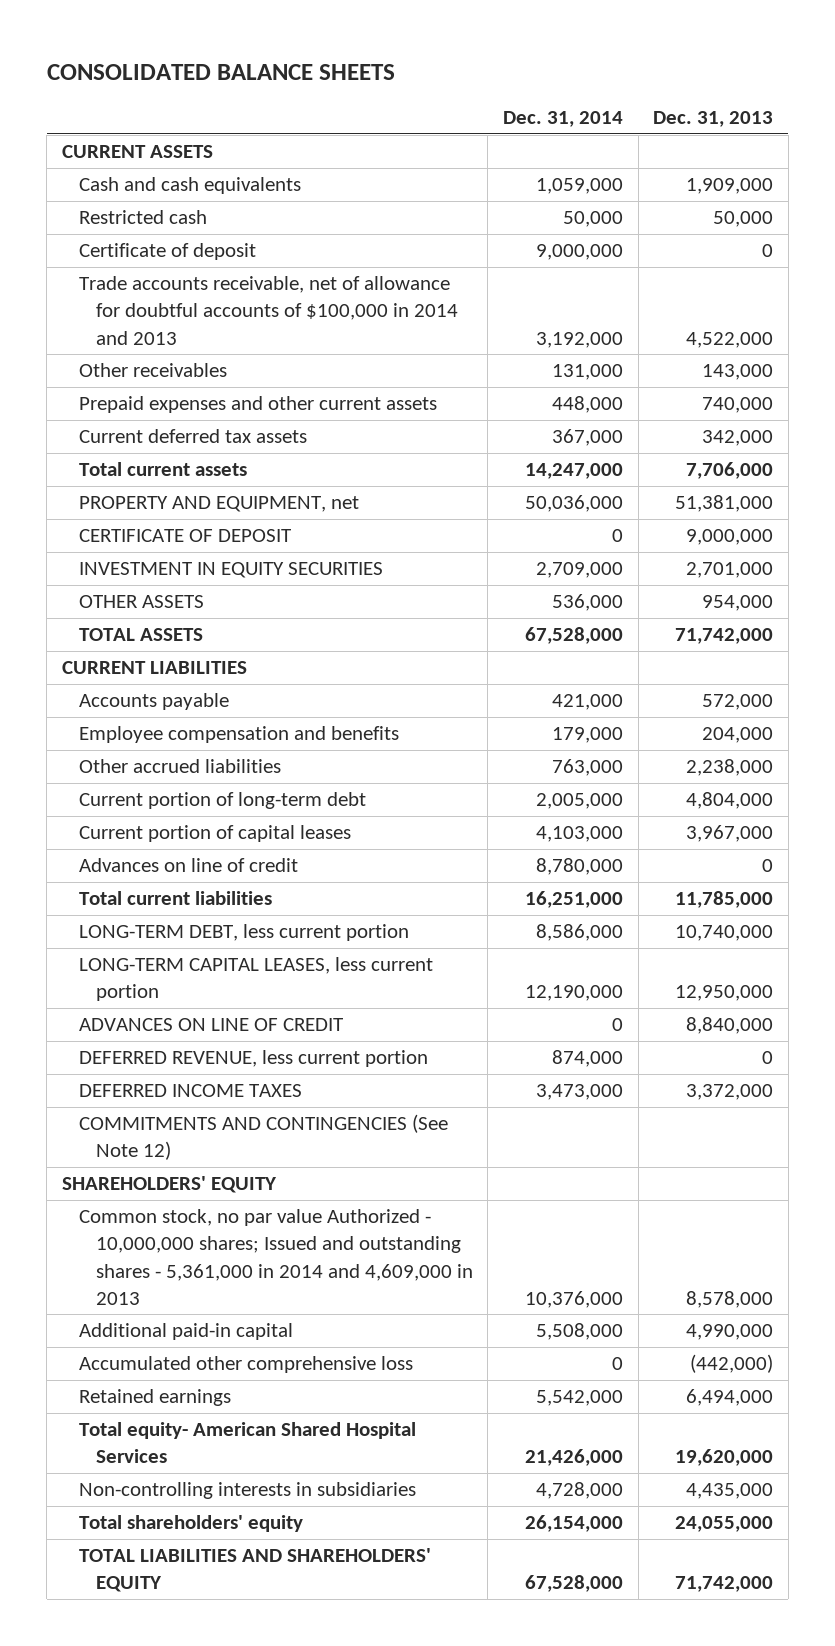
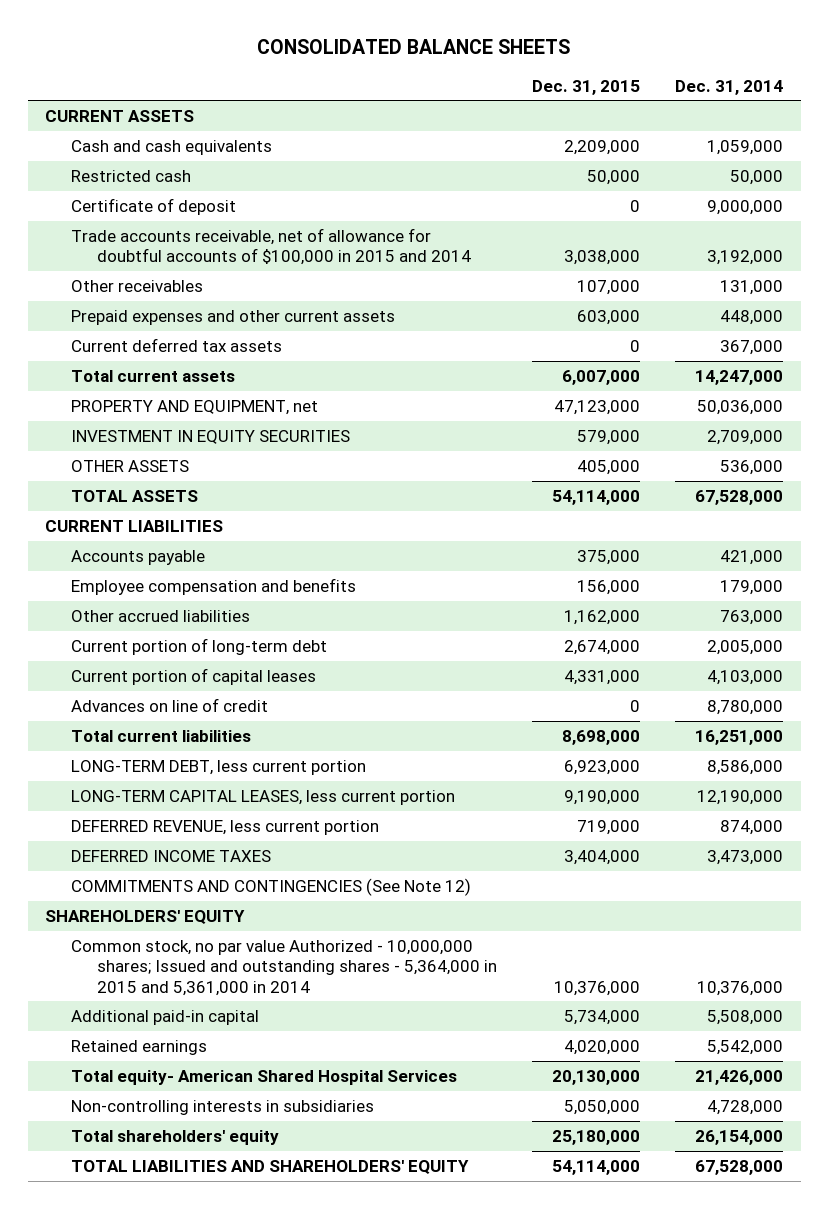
- | Dec. 31, 2014 | Dec. 31, 2013
+ | Dec. 31, 2015 | Dec. 31, 2014
- Trade accounts receivable, net of allowance for doubtful accounts of $100,000 in 2014 and 2013 | 3,192,000 | 4,522,000
+ Trade accounts receivable, net of allowance for doubtful accounts of $100,000 in 2015 and 2014 | 3,038,000 | 3,192,000
- CERTIFICATE OF DEPOSIT | 0 | 9,000,000
- ADVANCES ON LINE OF CREDIT | 0 | 8,840,000
- Common stock, no par value Authorized - 10,000,000 shares; Issued and outstanding shares - 5,361,000 in 2014 and 4,609,000 in 2013 | 10,376,000 | 8,578,000
+ Common stock, no par value Authorized - 10,000,000 shares; Issued and outstanding shares - 5,364,000 in 2015 and 5,361,000 in 2014 | 10,376,000 | 10,376,000
- Accumulated other comprehensive loss | 0 | (442,000)

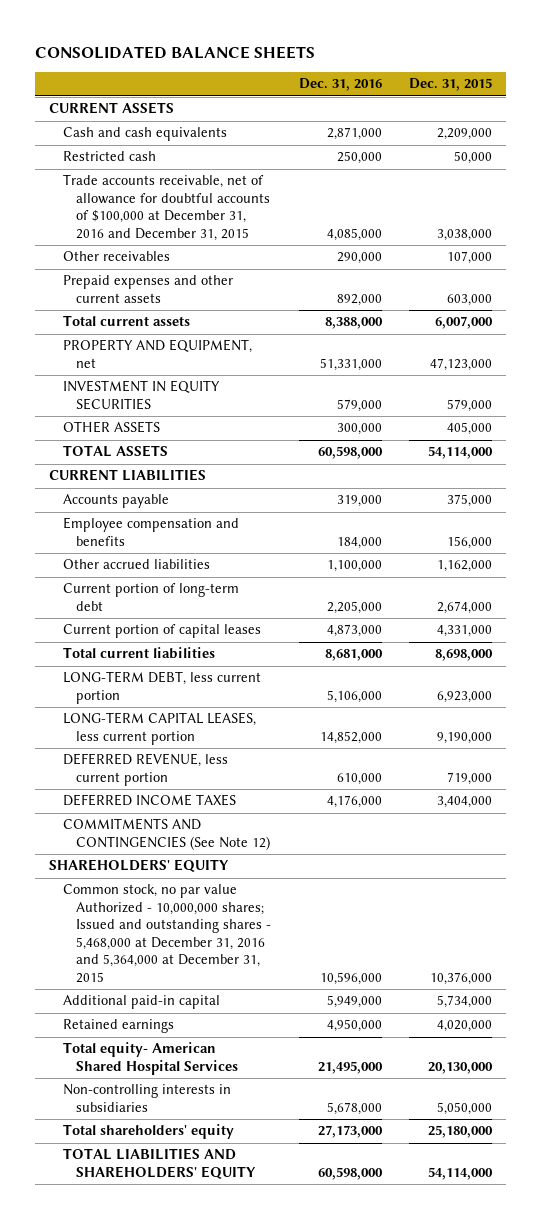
- | Dec. 31, 2015 | Dec. 31, 2014
+ | Dec. 31, 2016 | Dec. 31, 2015
- Certificate of deposit | 0 | 9,000,000
- Trade accounts receivable, net of allowance for doubtful accounts of $100,000 in 2015 and 2014 | 3,038,000 | 3,192,000
+ Trade accounts receivable, net of allowance for doubtful accounts of $100,000 at December 31, 2016 and December 31, 2015 | 4,085,000 | 3,038,000
- Current deferred tax assets | 0 | 367,000
- Advances on line of credit | 0 | 8,780,000
- Common stock, no par value Authorized - 10,000,000 shares; Issued and outstanding shares - 5,364,000 in 2015 and 5,361,000 in 2014 | 10,376,000 | 10,376,000
+ Common stock, no par value Authorized - 10,000,000 shares; Issued and outstanding shares - 5,468,000 at December 31, 2016 and 5,364,000 at December 31, 2015 | 10,596,000 | 10,376,000

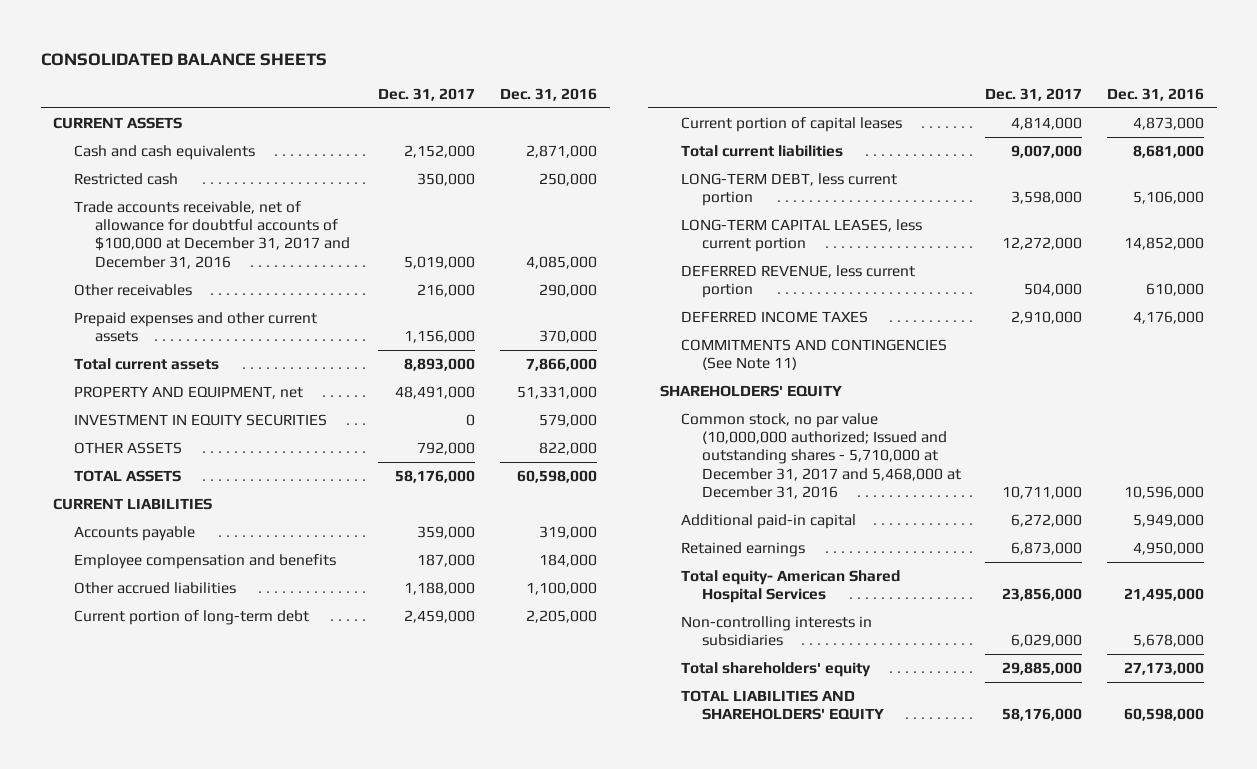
- | Dec. 31, 2016 | Dec. 31, 2015
+ | Dec. 31, 2017 | Dec. 31, 2016
- Trade accounts receivable, net of allowance for doubtful accounts of $100,000 at December 31, 2016 and December 31, 2015 | 4,085,000 | 3,038,000
+ Trade accounts receivable, net of allowance for doubtful accounts of $100,000 at December 31, 2017 and December 31, 2016 | 5,019,000 | 4,085,000
- Prepaid expenses and other current assets | 892,000 | 603,000
- Total current assets | 8,388,000 | 6,007,000
+ Prepaid expenses and other current assets | 1,156,000 | 370,000
+ Total current assets | 8,893,000 | 7,866,000
- OTHER ASSETS | 300,000 | 405,000
+ OTHER ASSETS | 792,000 | 822,000
- COMMITMENTS AND CONTINGENCIES (See Note 12)
+ COMMITMENTS AND CONTINGENCIES (See Note 11)
- Common stock, no par value Authorized - 10,000,000 shares; Issued and outstanding shares - 5,468,000 at December 31, 2016 and 5,364,000 at December 31, 2015 | 10,596,000 | 10,376,000
+ Common stock, no par value (10,000,000 authorized; Issued and outstanding shares - 5,710,000 at December 31, 2017 and 5,468,000 at December 31, 2016 | 10,711,000 | 10,596,000

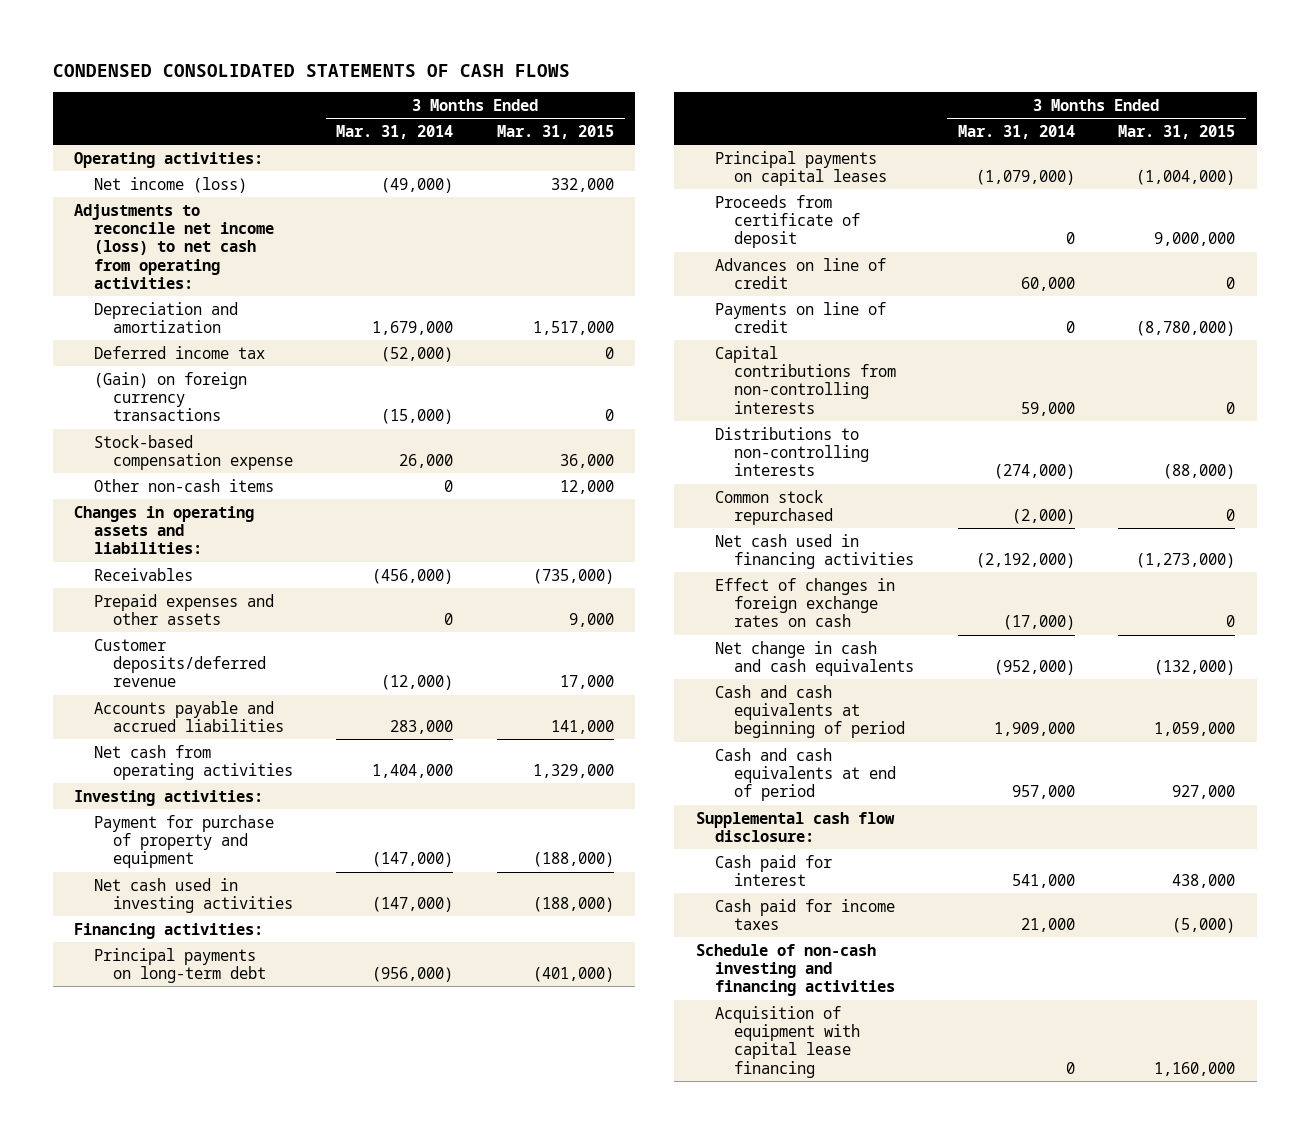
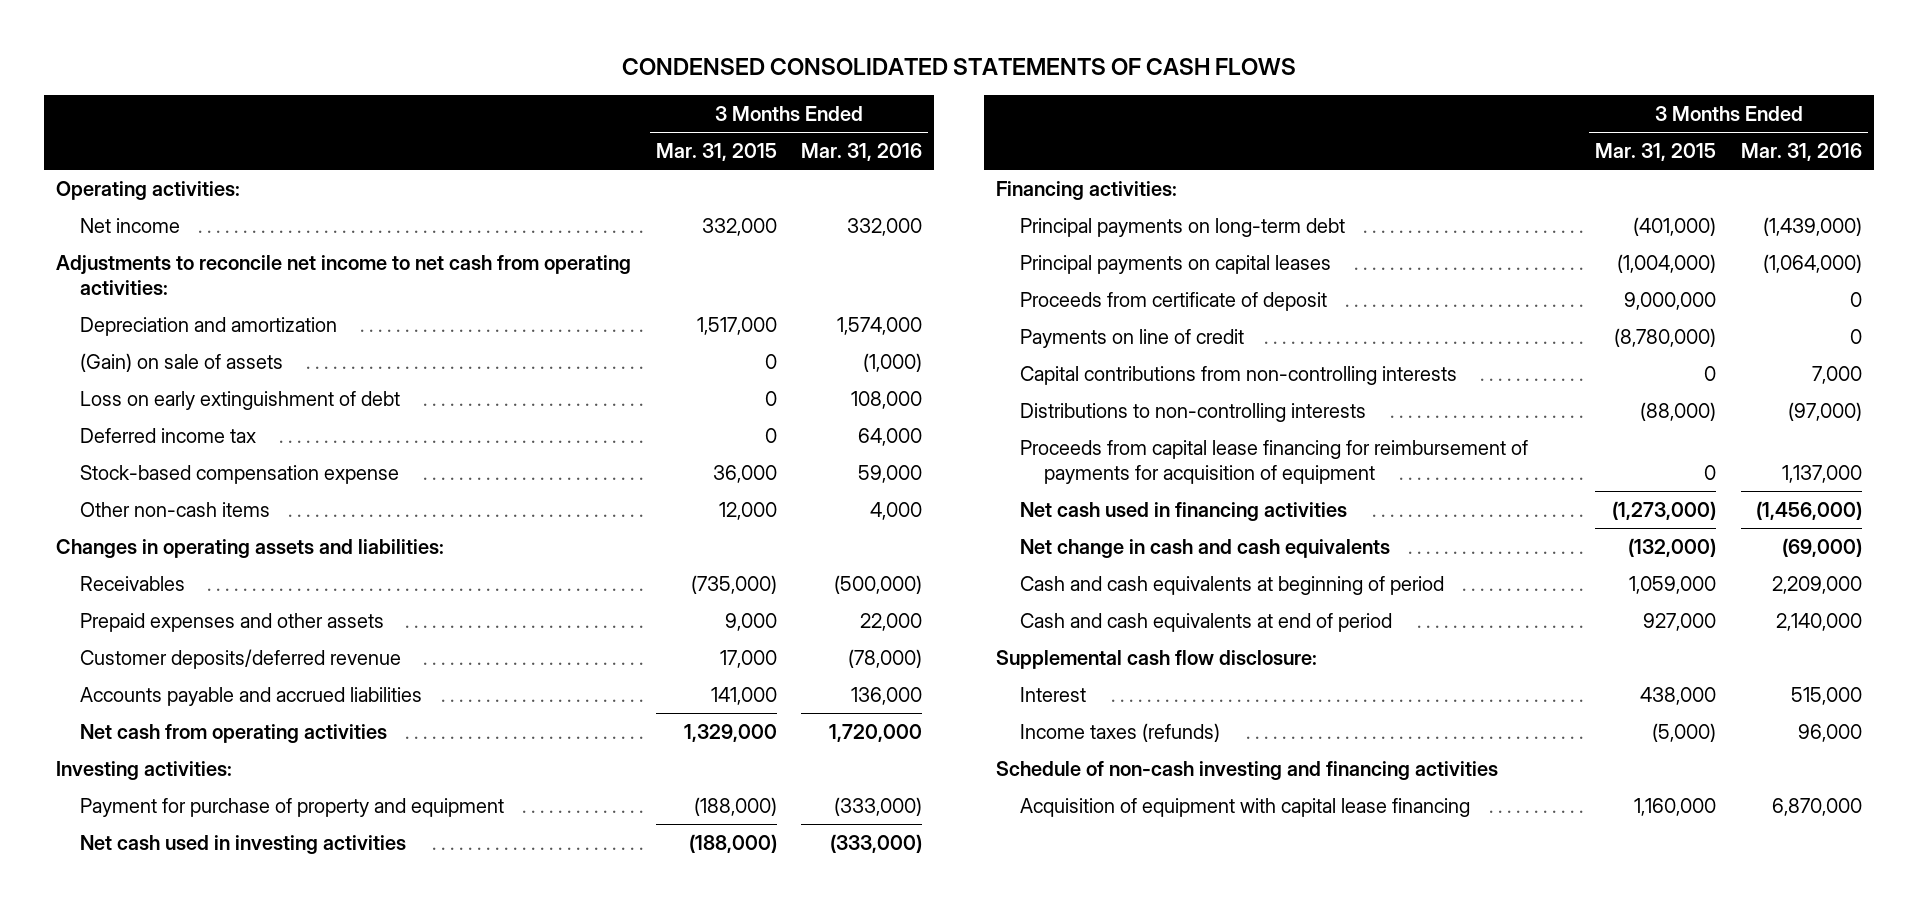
- | 3 Months Ended Mar. 31, 2014 | 3 Months Ended Mar. 31, 2015
+ | 3 Months Ended Mar. 31, 2015 | 3 Months Ended Mar. 31, 2016
- Net income (loss) | (49,000) | 332,000
- Adjustments to reconcile net income (loss) to net cash from operating activities:
+ Net income | 332,000 | 332,000
+ Adjustments to reconcile net income to net cash from operating activities:
+ (Gain) on sale of assets | 0 | (1,000)
+ Loss on early extinguishment of debt | 0 | 108,000
- (Gain) on foreign currency transactions | (15,000) | 0
- Advances on line of credit | 60,000 | 0
- Common stock repurchased | (2,000) | 0
+ Proceeds from capital lease financing for reimbursement of payments for acquisition of equipment | 0 | 1,137,000
- Effect of changes in foreign exchange rates on cash | (17,000) | 0
- Cash paid for interest | 541,000 | 438,000
- Cash paid for income taxes | 21,000 | (5,000)
+ Interest | 438,000 | 515,000
+ Income taxes (refunds) | (5,000) | 96,000

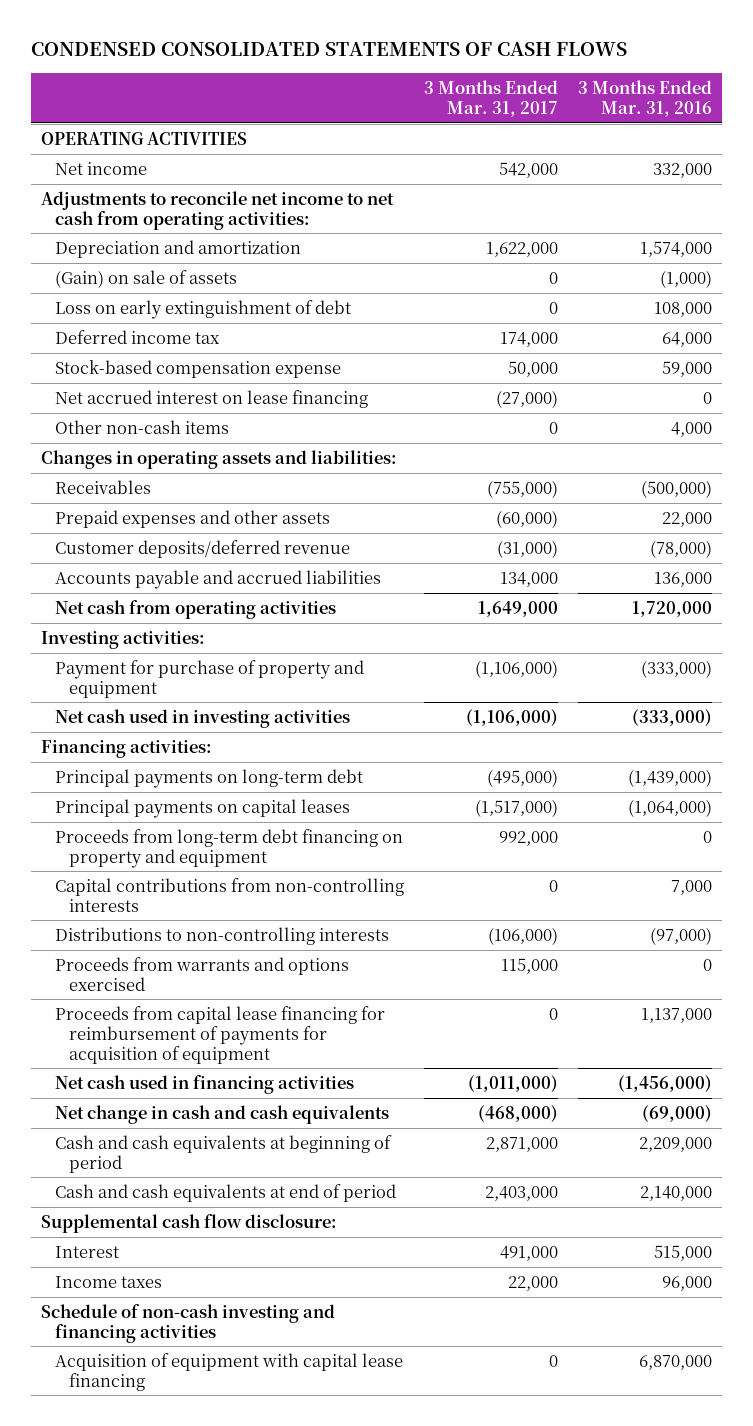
- | 3 Months Ended Mar. 31, 2015 | 3 Months Ended Mar. 31, 2016
+ | 3 Months Ended Mar. 31, 2017 | 3 Months Ended Mar. 31, 2016
- Operating activities:
+ OPERATING ACTIVITIES
+ Net accrued interest on lease financing | (27,000) | 0
- Proceeds from certificate of deposit | 9,000,000 | 0
- Payments on line of credit | (8,780,000) | 0
+ Proceeds from long-term debt financing on property and equipment | 992,000 | 0
+ Proceeds from warrants and options exercised | 115,000 | 0
- Income taxes (refunds) | (5,000) | 96,000
+ Income taxes | 22,000 | 96,000

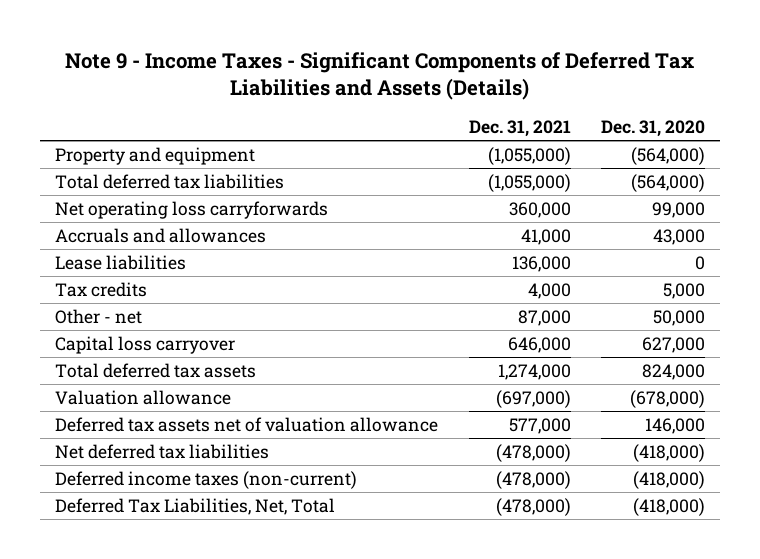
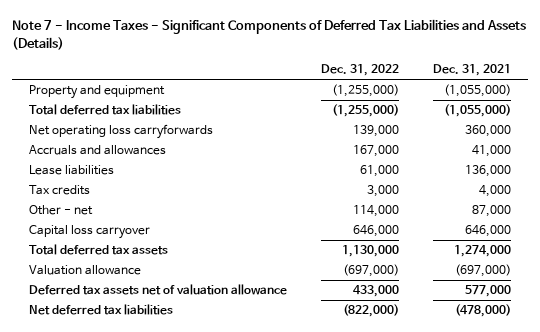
- Note 9 - Income Taxes - Significant Components of Deferred Tax Liabilities and Assets (Details)
+ Note 7 - Income Taxes - Significant Components of Deferred Tax Liabilities and Assets (Details)
- | Dec. 31, 2021 | Dec. 31, 2020
+ | Dec. 31, 2022 | Dec. 31, 2021
- Deferred income taxes (non-current) | (478,000) | (418,000)
- Deferred Tax Liabilities, Net, Total | (478,000) | (418,000)

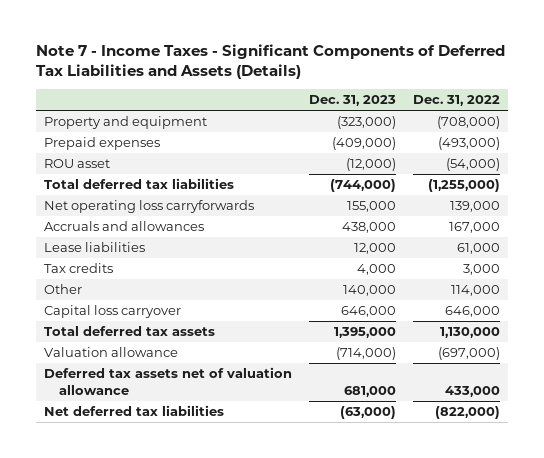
- | Dec. 31, 2022 | Dec. 31, 2021
+ | Dec. 31, 2023 | Dec. 31, 2022
- Property and equipment | (1,255,000) | (1,055,000)
+ Property and equipment | (323,000) | (708,000)
+ Prepaid expenses | (409,000) | (493,000)
+ ROU asset | (12,000) | (54,000)
- Other - net | 114,000 | 87,000
+ Other | 140,000 | 114,000

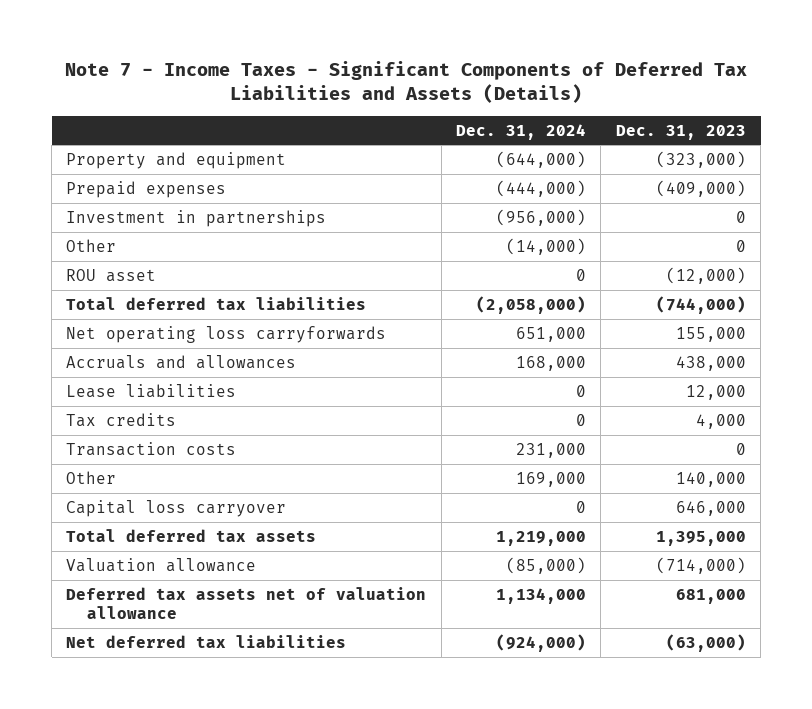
- | Dec. 31, 2023 | Dec. 31, 2022
+ | Dec. 31, 2024 | Dec. 31, 2023
+ Investment in partnerships | (956,000) | 0
+ Other | (14,000) | 0
+ Transaction costs | 231,000 | 0

